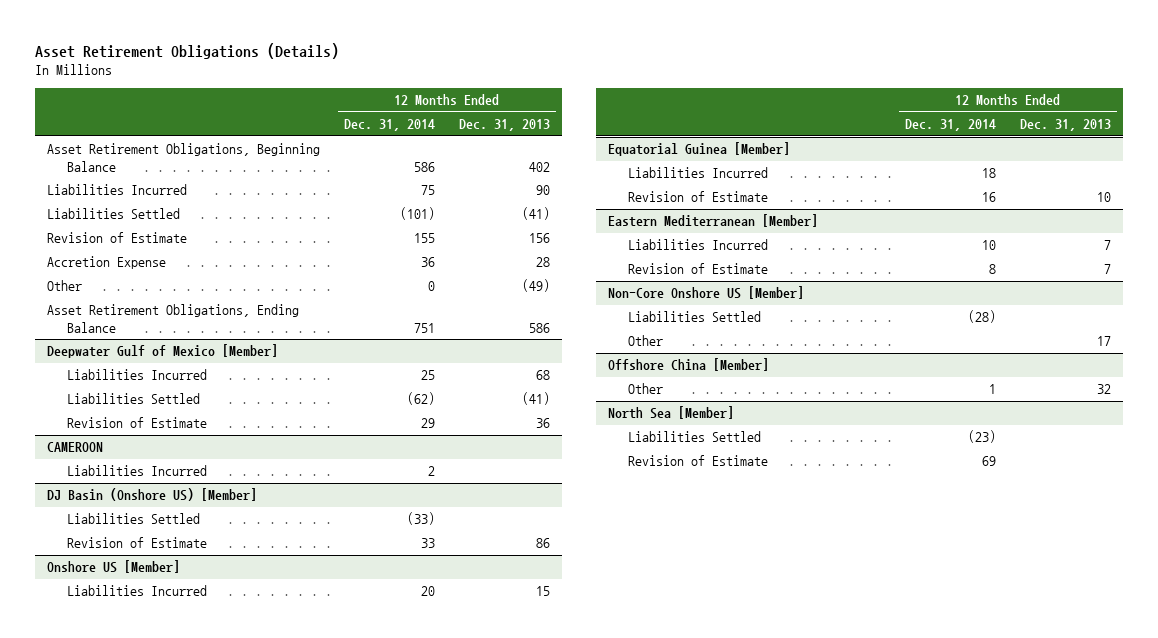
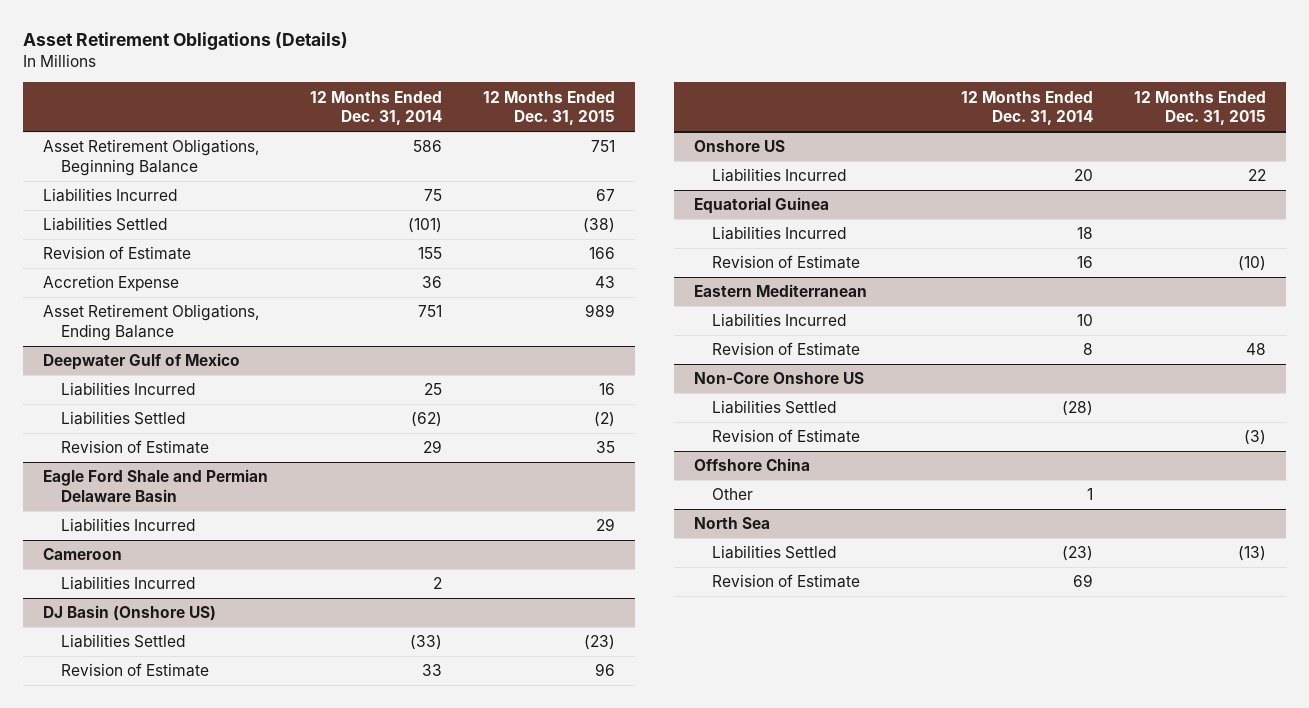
- | 12 Months Ended Dec. 31, 2014 | 12 Months Ended Dec. 31, 2013
+ | 12 Months Ended Dec. 31, 2014 | 12 Months Ended Dec. 31, 2015
- Other | 0 | (49)
- Deepwater Gulf of Mexico [Member]
+ Deepwater Gulf of Mexico
- CAMEROON
+ Eagle Ford Shale and Permian Delaware Basin
+ Liabilities Incurred | | 29
+ Cameroon
- DJ Basin (Onshore US) [Member]
+ DJ Basin (Onshore US)
- Onshore US [Member]
+ Onshore US
- Equatorial Guinea [Member]
+ Equatorial Guinea
- Eastern Mediterranean [Member]
+ Eastern Mediterranean
- Non-Core Onshore US [Member]
+ Non-Core Onshore US
- Other | | 17
- Offshore China [Member]
+ Revision of Estimate | | (3)
+ Offshore China
- North Sea [Member]
+ North Sea

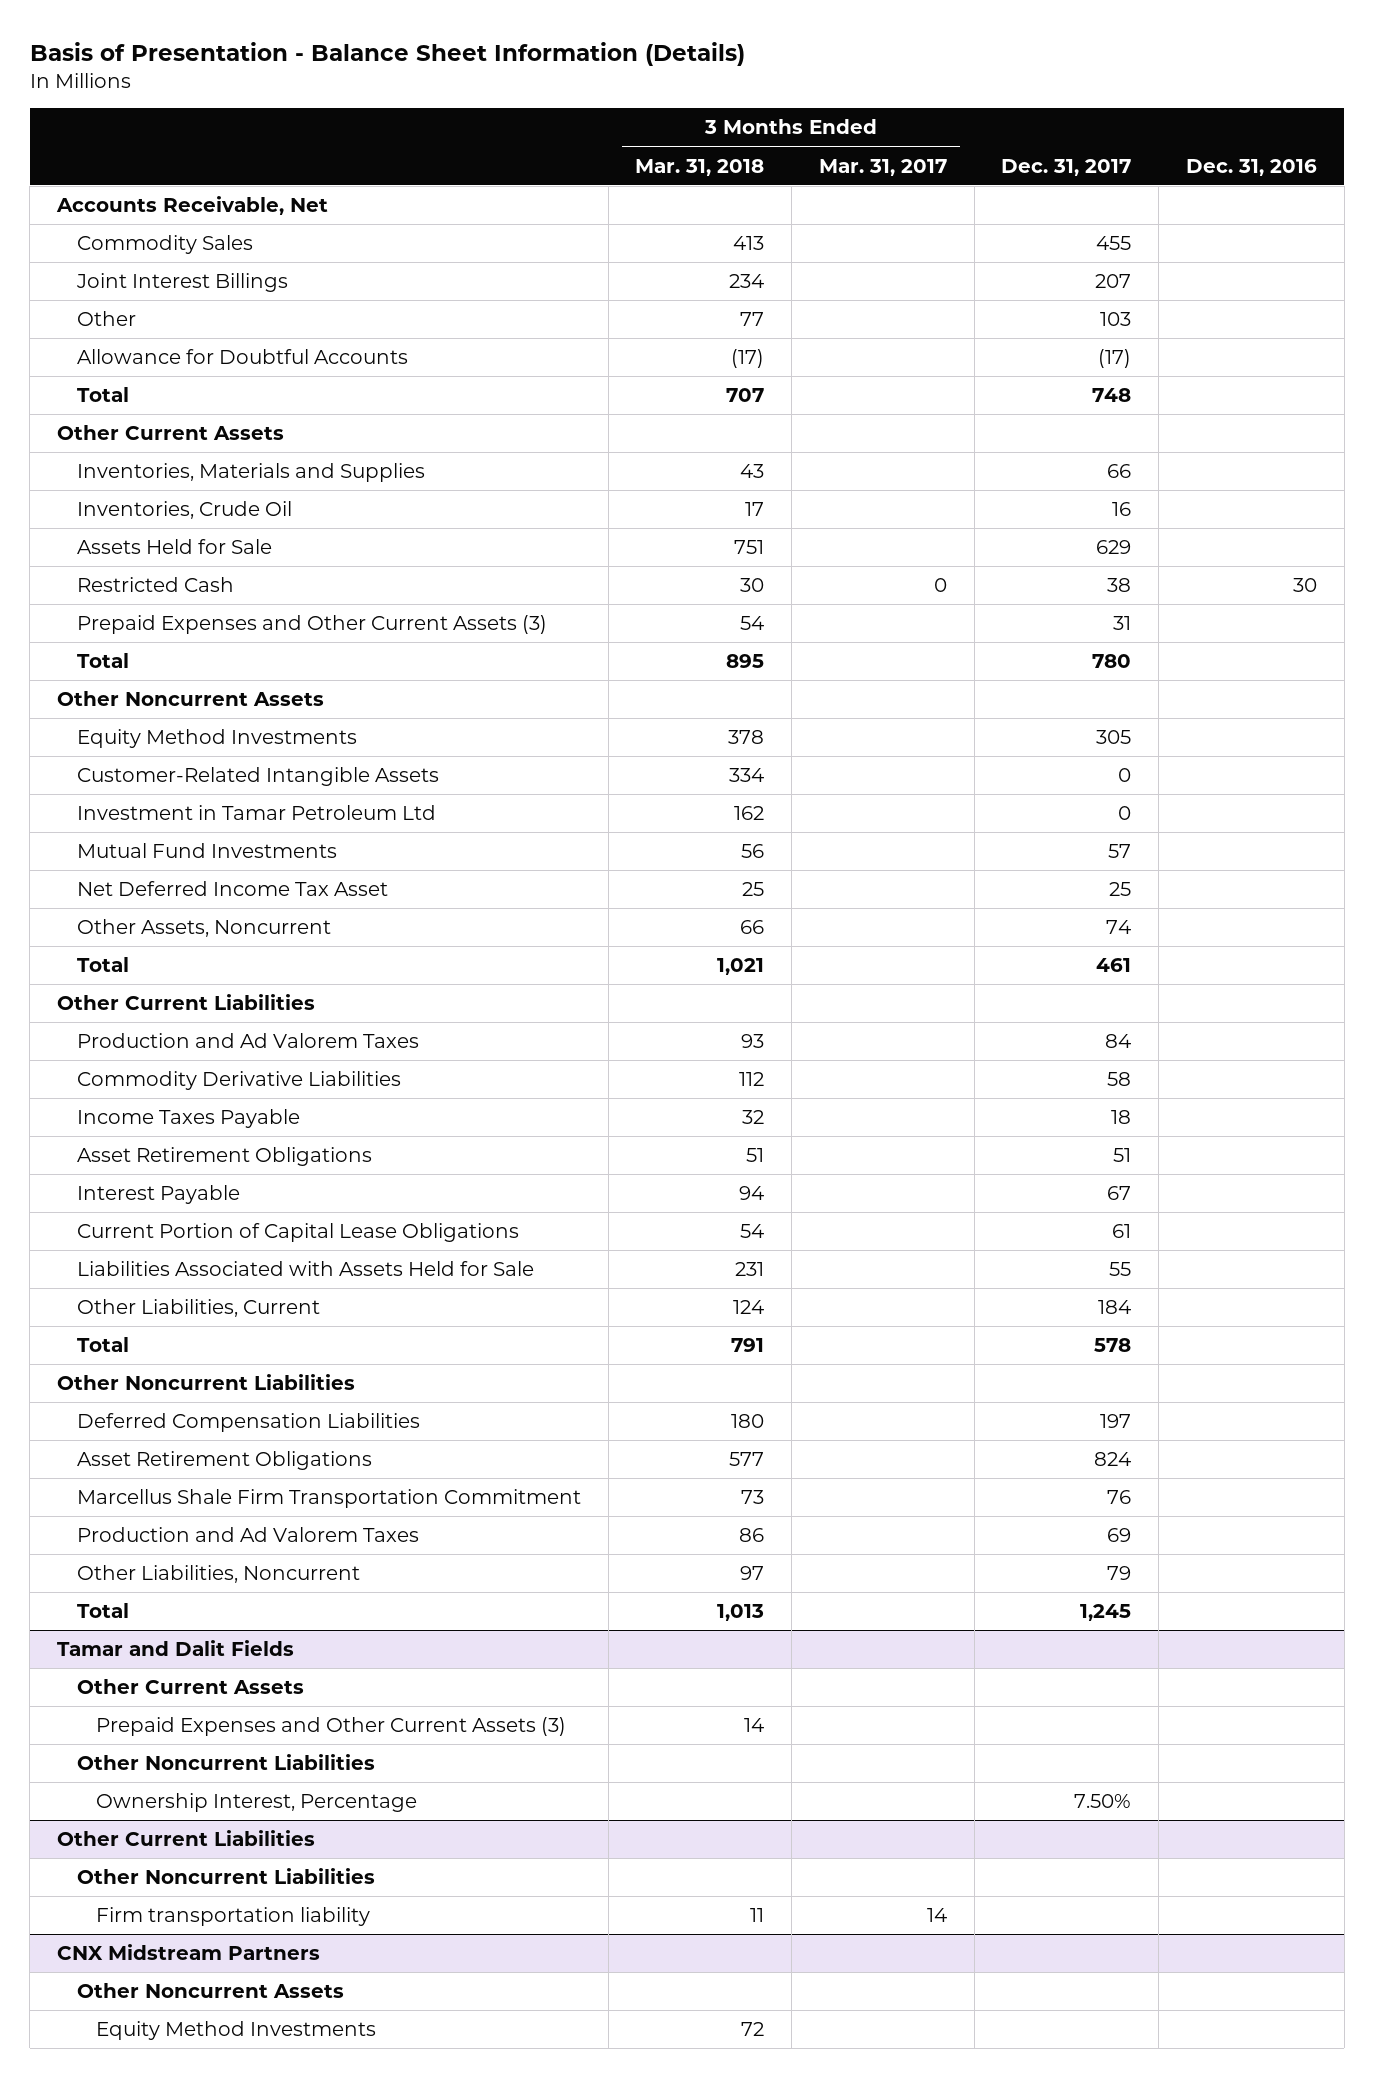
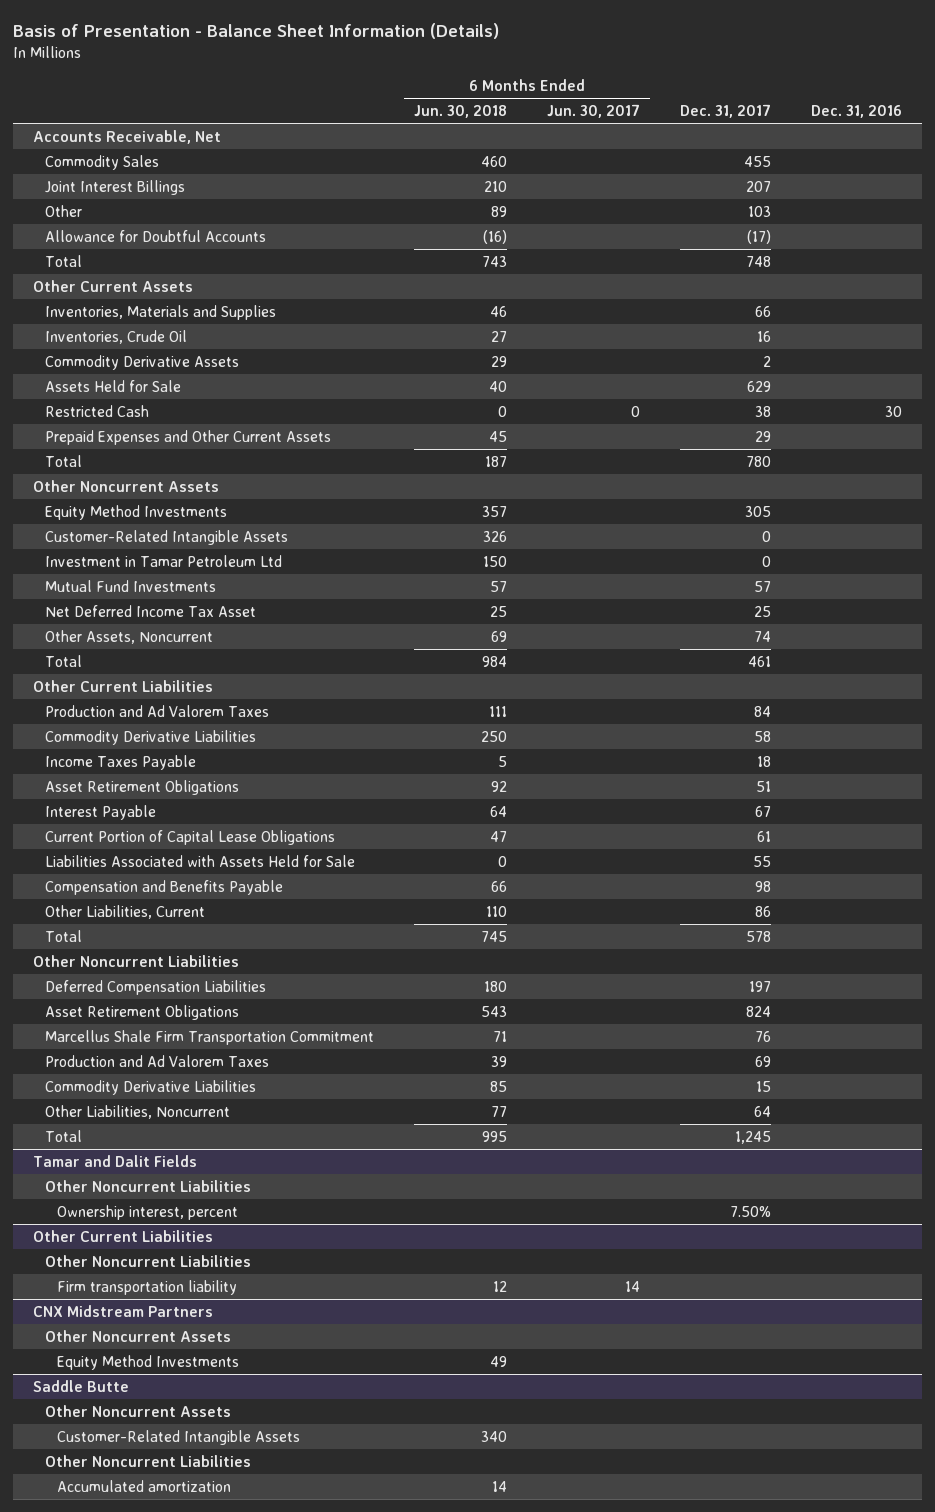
- | 3 Months Ended Mar. 31, 2018 | 3 Months Ended Mar. 31, 2017 | Dec. 31, 2017 | Dec. 31, 2016
+ | 6 Months Ended Jun. 30, 2018 | 6 Months Ended Jun. 30, 2017 | Dec. 31, 2017 | Dec. 31, 2016
+ Commodity Derivative Assets | 29 | | 2 |
- Prepaid Expenses and Other Current Assets (3) | 54 | | 31 |
+ Prepaid Expenses and Other Current Assets | 45 | | 29 |
- Other Liabilities, Current | 124 | | 184 |
+ Compensation and Benefits Payable | 66 | | 98 |
+ Other Liabilities, Current | 110 | | 86 |
- Other Liabilities, Noncurrent | 97 | | 79 |
+ Commodity Derivative Liabilities | 85 | | 15 |
+ Other Liabilities, Noncurrent | 77 | | 64 |
@ Tamar and Dalit Fields
- Other Current Assets
- Prepaid Expenses and Other Current Assets (3) | 14 | | |
- Ownership Interest, Percentage | | | 7.50% |
+ Ownership interest, percent | | | 7.50% |
+ Saddle Butte
+ Other Noncurrent Assets
+ Customer-Related Intangible Assets | 340 | | |
+ Other Noncurrent Liabilities
+ Accumulated amortization | 14 | | |

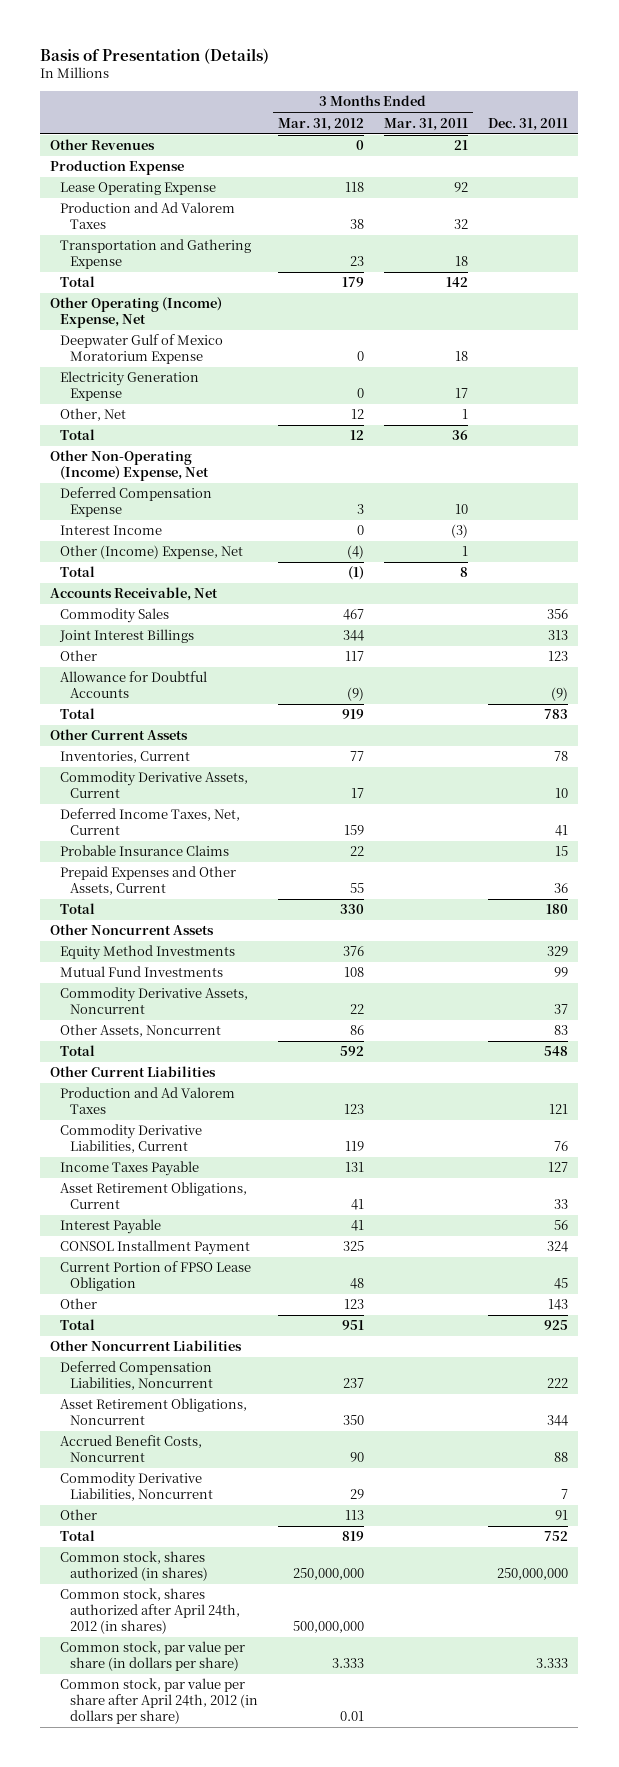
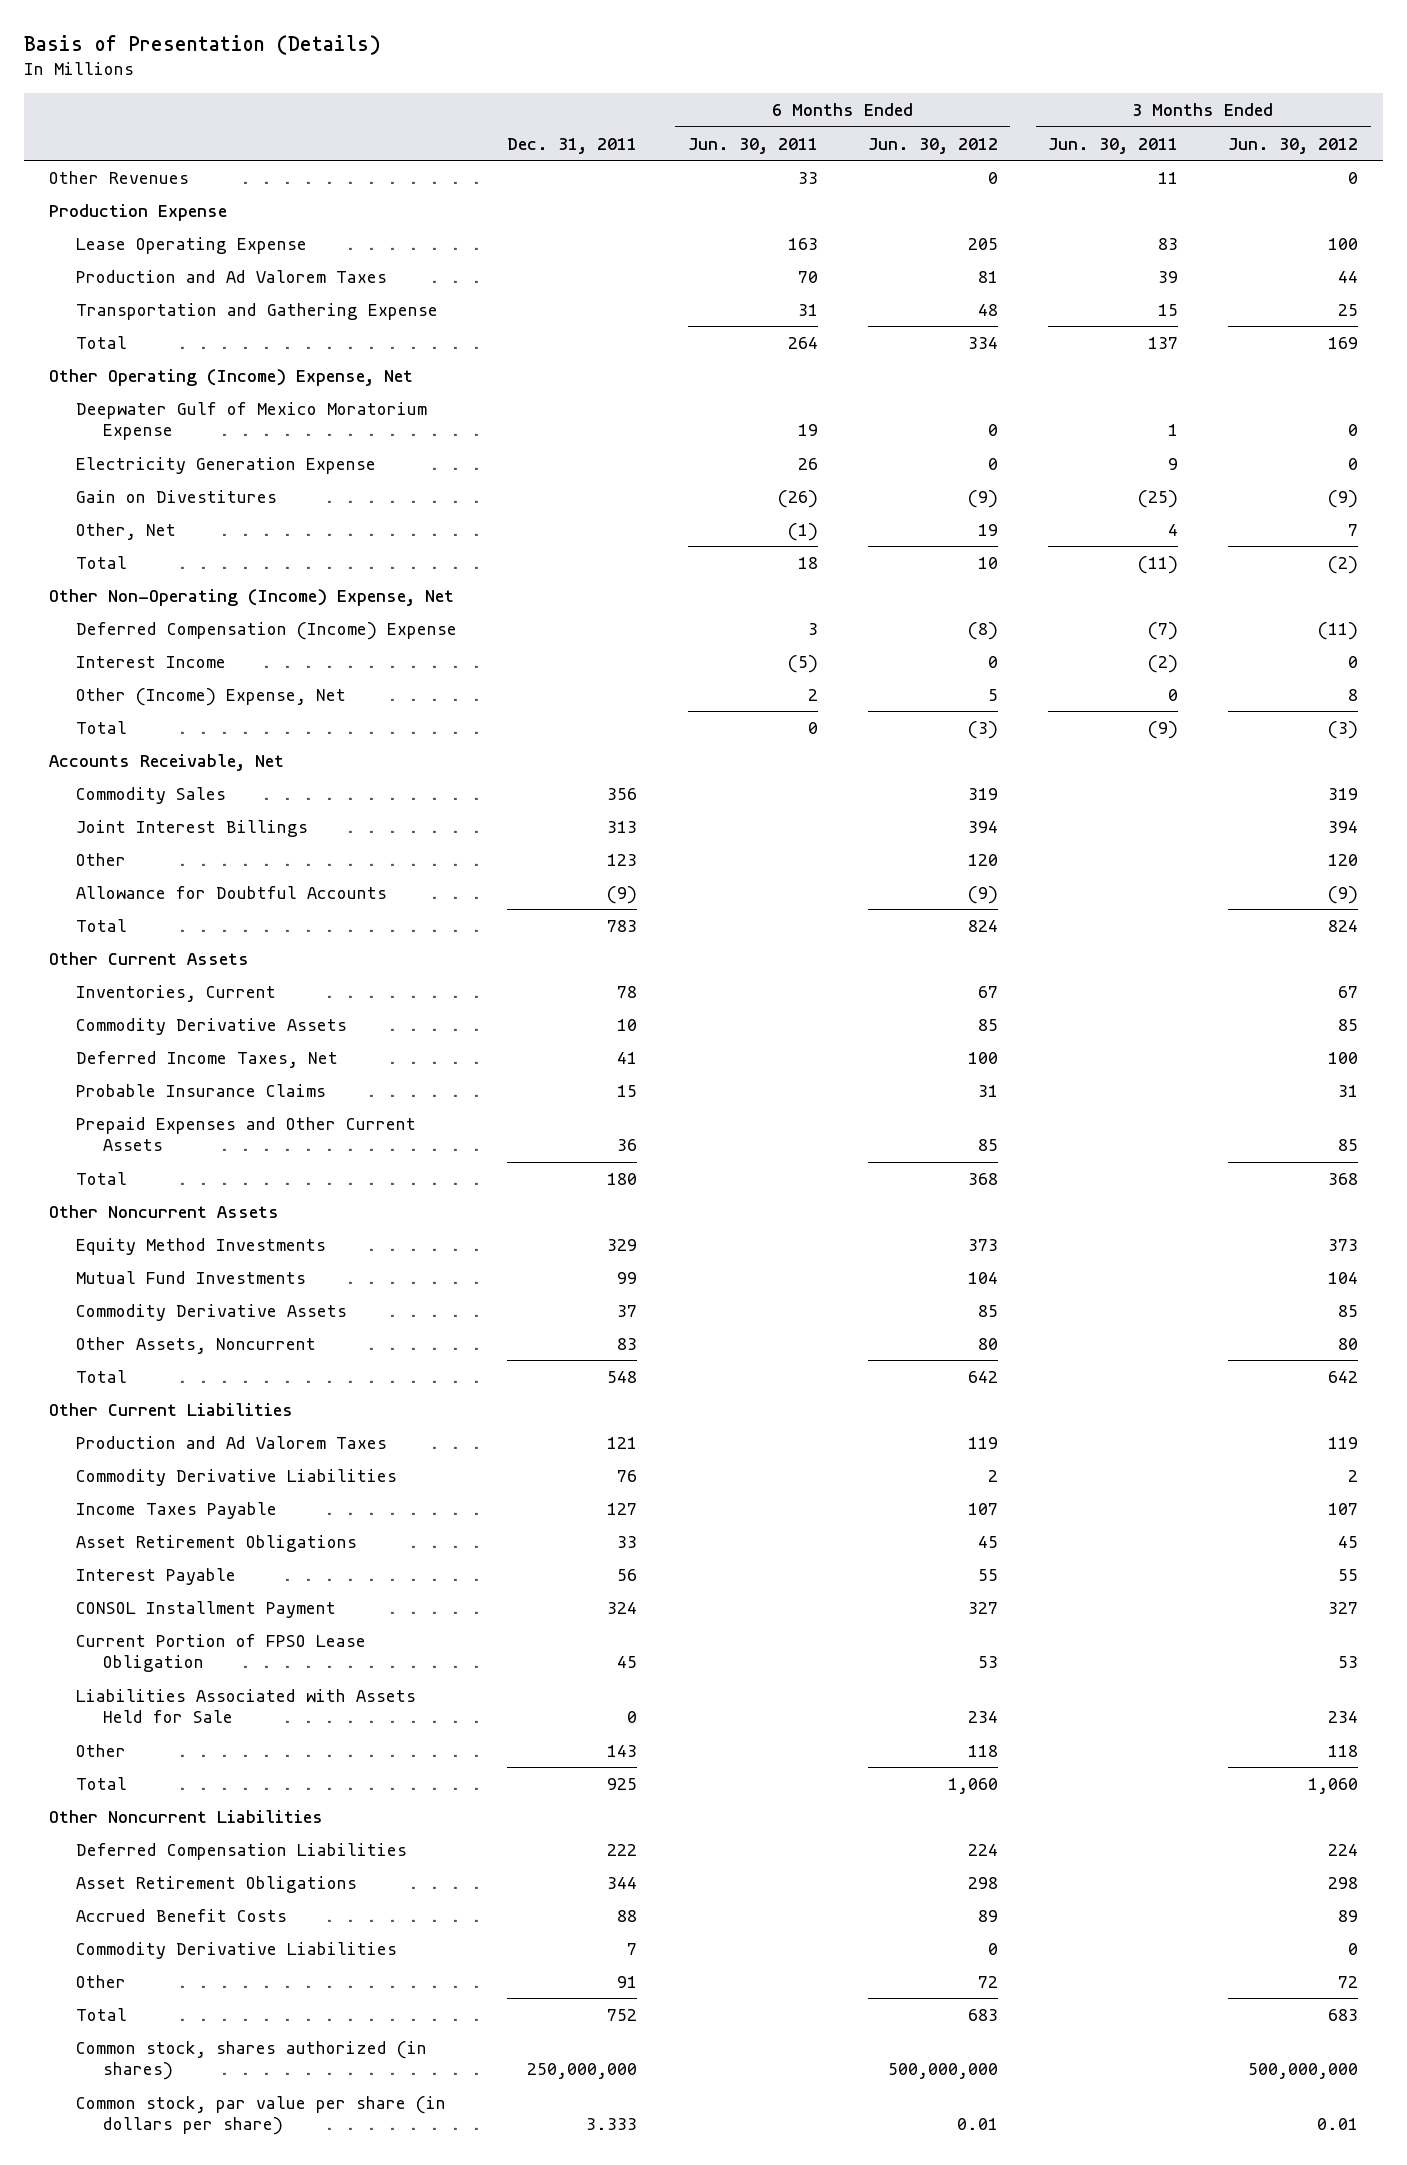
- | 3 Months Ended Mar. 31, 2012 | 3 Months Ended Mar. 31, 2011 | Dec. 31, 2011
+ | Dec. 31, 2011 | 6 Months Ended Jun. 30, 2011 | 6 Months Ended Jun. 30, 2012 | 3 Months Ended Jun. 30, 2011 | 3 Months Ended Jun. 30, 2012
+ Gain on Divestitures | | (26) | (9) | (25) | (9)
- Deferred Compensation Expense | 3 | 10 |
+ Deferred Compensation (Income) Expense | | 3 | (8) | (7) | (11)
- Commodity Derivative Assets, Current | 17 | | 10
- Deferred Income Taxes, Net, Current | 159 | | 41
+ Commodity Derivative Assets | 10 | | 85 | | 85
+ Deferred Income Taxes, Net | 41 | | 100 | | 100
- Prepaid Expenses and Other Assets, Current | 55 | | 36
+ Prepaid Expenses and Other Current Assets | 36 | | 85 | | 85
- Commodity Derivative Assets, Noncurrent | 22 | | 37
+ Commodity Derivative Assets | 37 | | 85 | | 85
- Commodity Derivative Liabilities, Current | 119 | | 76
+ Commodity Derivative Liabilities | 76 | | 2 | | 2
- Asset Retirement Obligations, Current | 41 | | 33
+ Asset Retirement Obligations | 33 | | 45 | | 45
+ Liabilities Associated with Assets Held for Sale | 0 | | 234 | | 234
- Deferred Compensation Liabilities, Noncurrent | 237 | | 222
- Asset Retirement Obligations, Noncurrent | 350 | | 344
- Accrued Benefit Costs, Noncurrent | 90 | | 88
- Commodity Derivative Liabilities, Noncurrent | 29 | | 7
+ Deferred Compensation Liabilities | 222 | | 224 | | 224
+ Asset Retirement Obligations | 344 | | 298 | | 298
+ Accrued Benefit Costs | 88 | | 89 | | 89
+ Commodity Derivative Liabilities | 7 | | 0 | | 0
- Common stock, shares authorized after April 24th, 2012 (in shares) | 500,000,000 | |
- Common stock, par value per share after April 24th, 2012 (in dollars per share) | 0.01 | |

